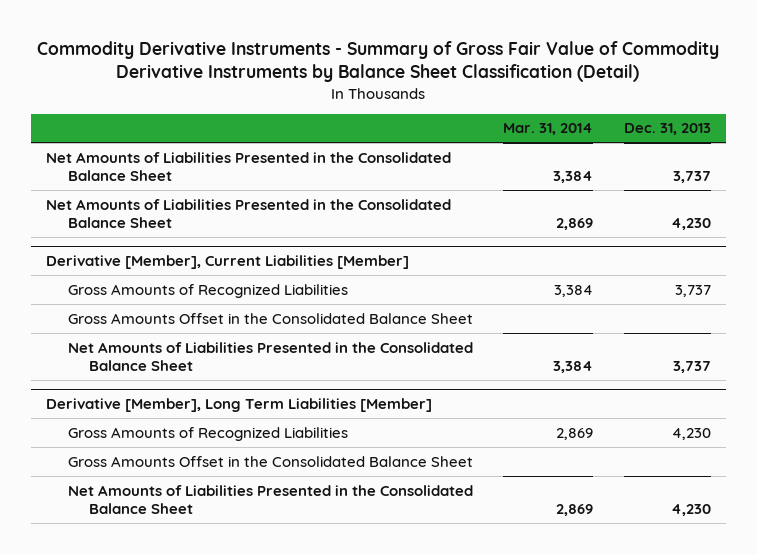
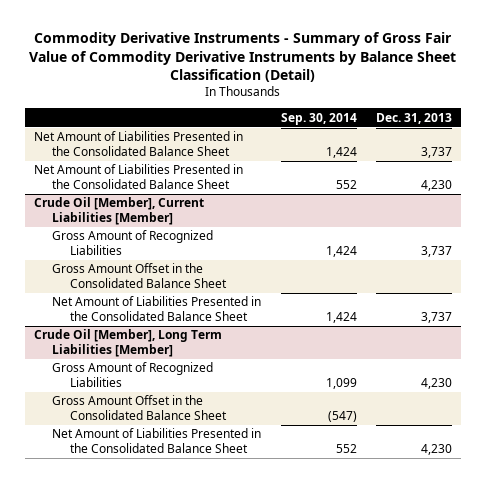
- | Mar. 31, 2014 | Dec. 31, 2013
+ | Sep. 30, 2014 | Dec. 31, 2013
- Net Amounts of Liabilities Presented in the Consolidated Balance Sheet | 3,384 | 3,737
- Net Amounts of Liabilities Presented in the Consolidated Balance Sheet | 2,869 | 4,230
- Derivative [Member], Current Liabilities [Member]
- Gross Amounts of Recognized Liabilities | 3,384 | 3,737
- Gross Amounts Offset in the Consolidated Balance Sheet
- Net Amounts of Liabilities Presented in the Consolidated Balance Sheet | 3,384 | 3,737
- Derivative [Member], Long Term Liabilities [Member]
- Gross Amounts of Recognized Liabilities | 2,869 | 4,230
- Gross Amounts Offset in the Consolidated Balance Sheet
- Net Amounts of Liabilities Presented in the Consolidated Balance Sheet | 2,869 | 4,230
+ Net Amount of Liabilities Presented in the Consolidated Balance Sheet | 1,424 | 3,737
+ Net Amount of Liabilities Presented in the Consolidated Balance Sheet | 552 | 4,230
+ Crude Oil [Member], Current Liabilities [Member]
+ Gross Amount of Recognized Liabilities | 1,424 | 3,737
+ Gross Amount Offset in the Consolidated Balance Sheet
+ Net Amount of Liabilities Presented in the Consolidated Balance Sheet | 1,424 | 3,737
+ Crude Oil [Member], Long Term Liabilities [Member]
+ Gross Amount of Recognized Liabilities | 1,099 | 4,230
+ Gross Amount Offset in the Consolidated Balance Sheet | (547) |
+ Net Amount of Liabilities Presented in the Consolidated Balance Sheet | 552 | 4,230

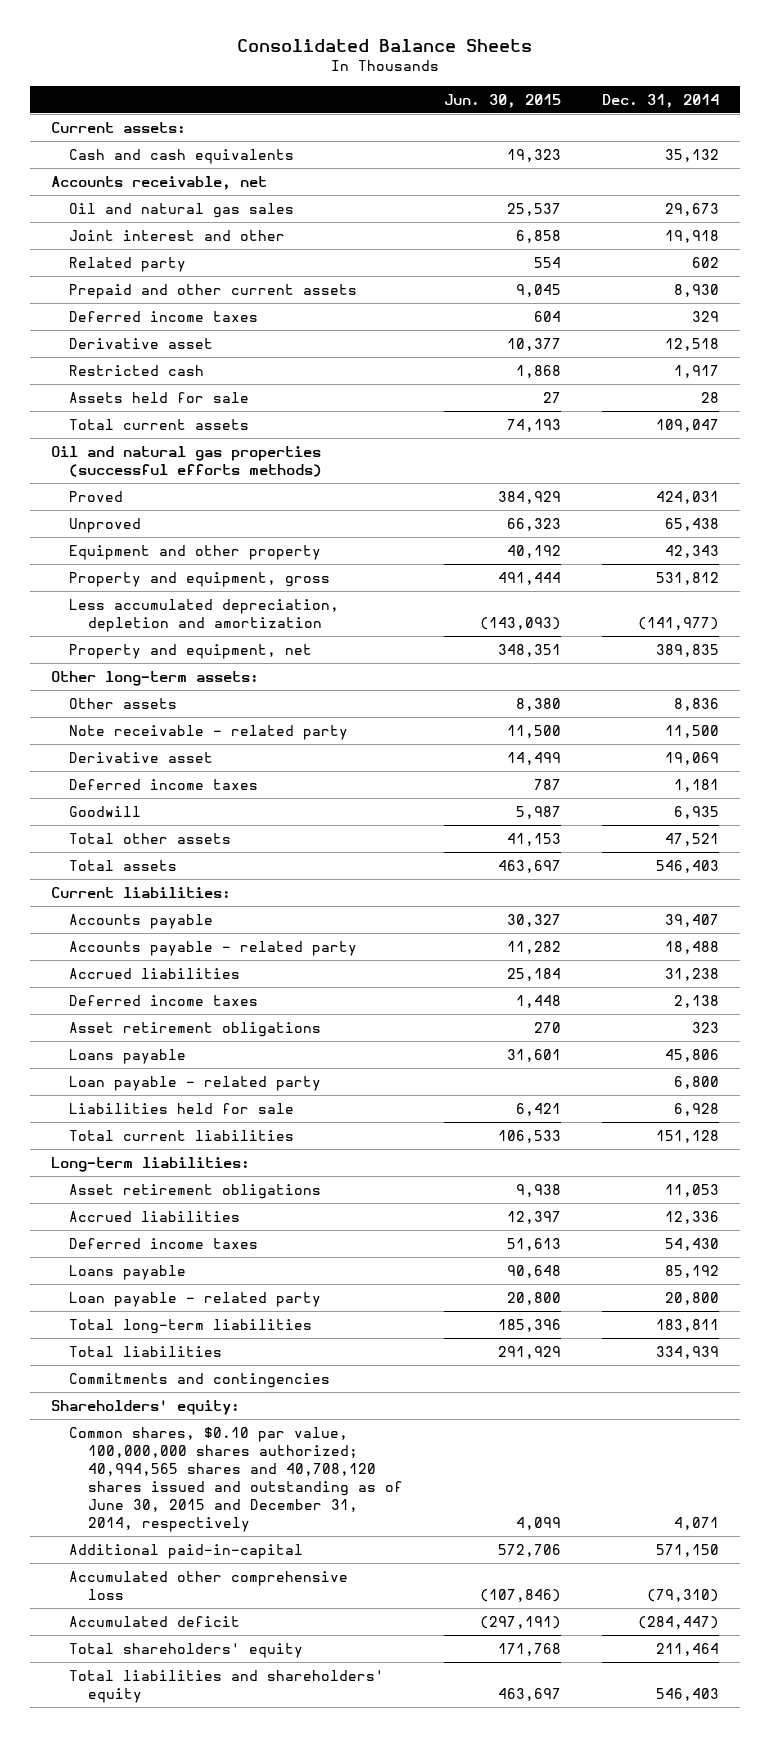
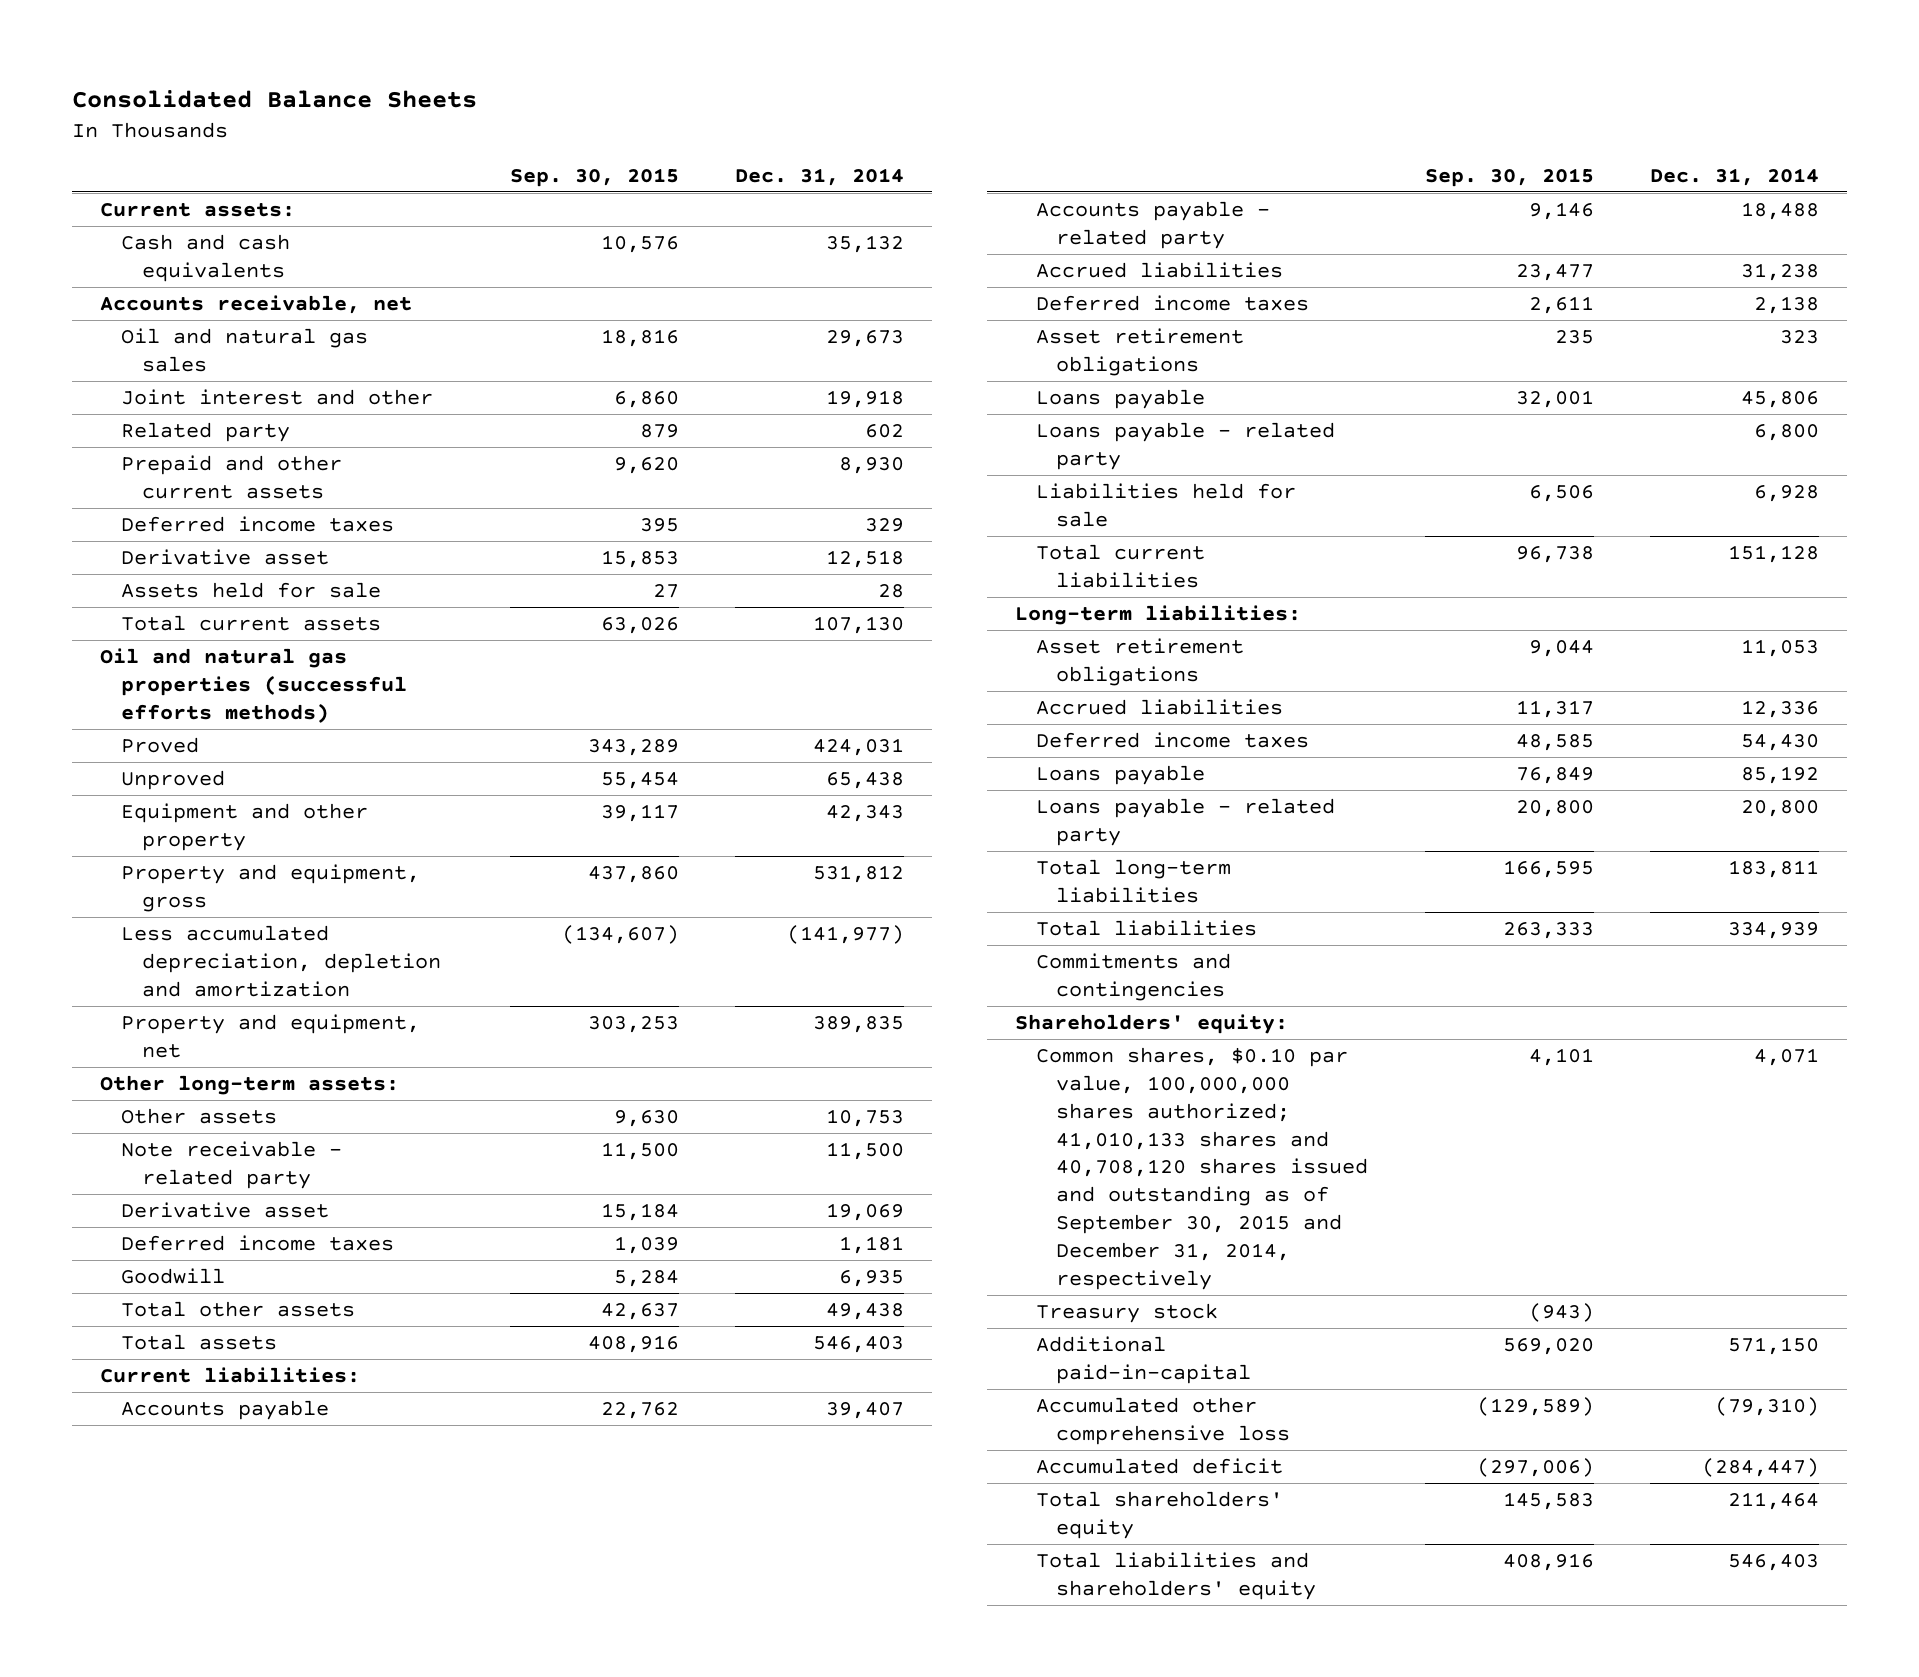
- | Jun. 30, 2015 | Dec. 31, 2014
+ | Sep. 30, 2015 | Dec. 31, 2014
- Restricted cash | 1,868 | 1,917
- Total current assets | 74,193 | 109,047
+ Total current assets | 63,026 | 107,130
- Other assets | 8,380 | 8,836
+ Other assets | 9,630 | 10,753
- Total other assets | 41,153 | 47,521
+ Total other assets | 42,637 | 49,438
- Loan payable - related party | | 6,800
+ Loans payable - related party | | 6,800
- Loan payable - related party | 20,800 | 20,800
+ Loans payable - related party | 20,800 | 20,800
- Common shares, $0.10 par value, 100,000,000 shares authorized; 40,994,565 shares and 40,708,120 shares issued and outstanding as of June 30, 2015 and December 31, 2014, respectively | 4,099 | 4,071
+ Common shares, $0.10 par value, 100,000,000 shares authorized; 41,010,133 shares and 40,708,120 shares issued and outstanding as of September 30, 2015 and December 31, 2014, respectively | 4,101 | 4,071
+ Treasury stock | (943) |

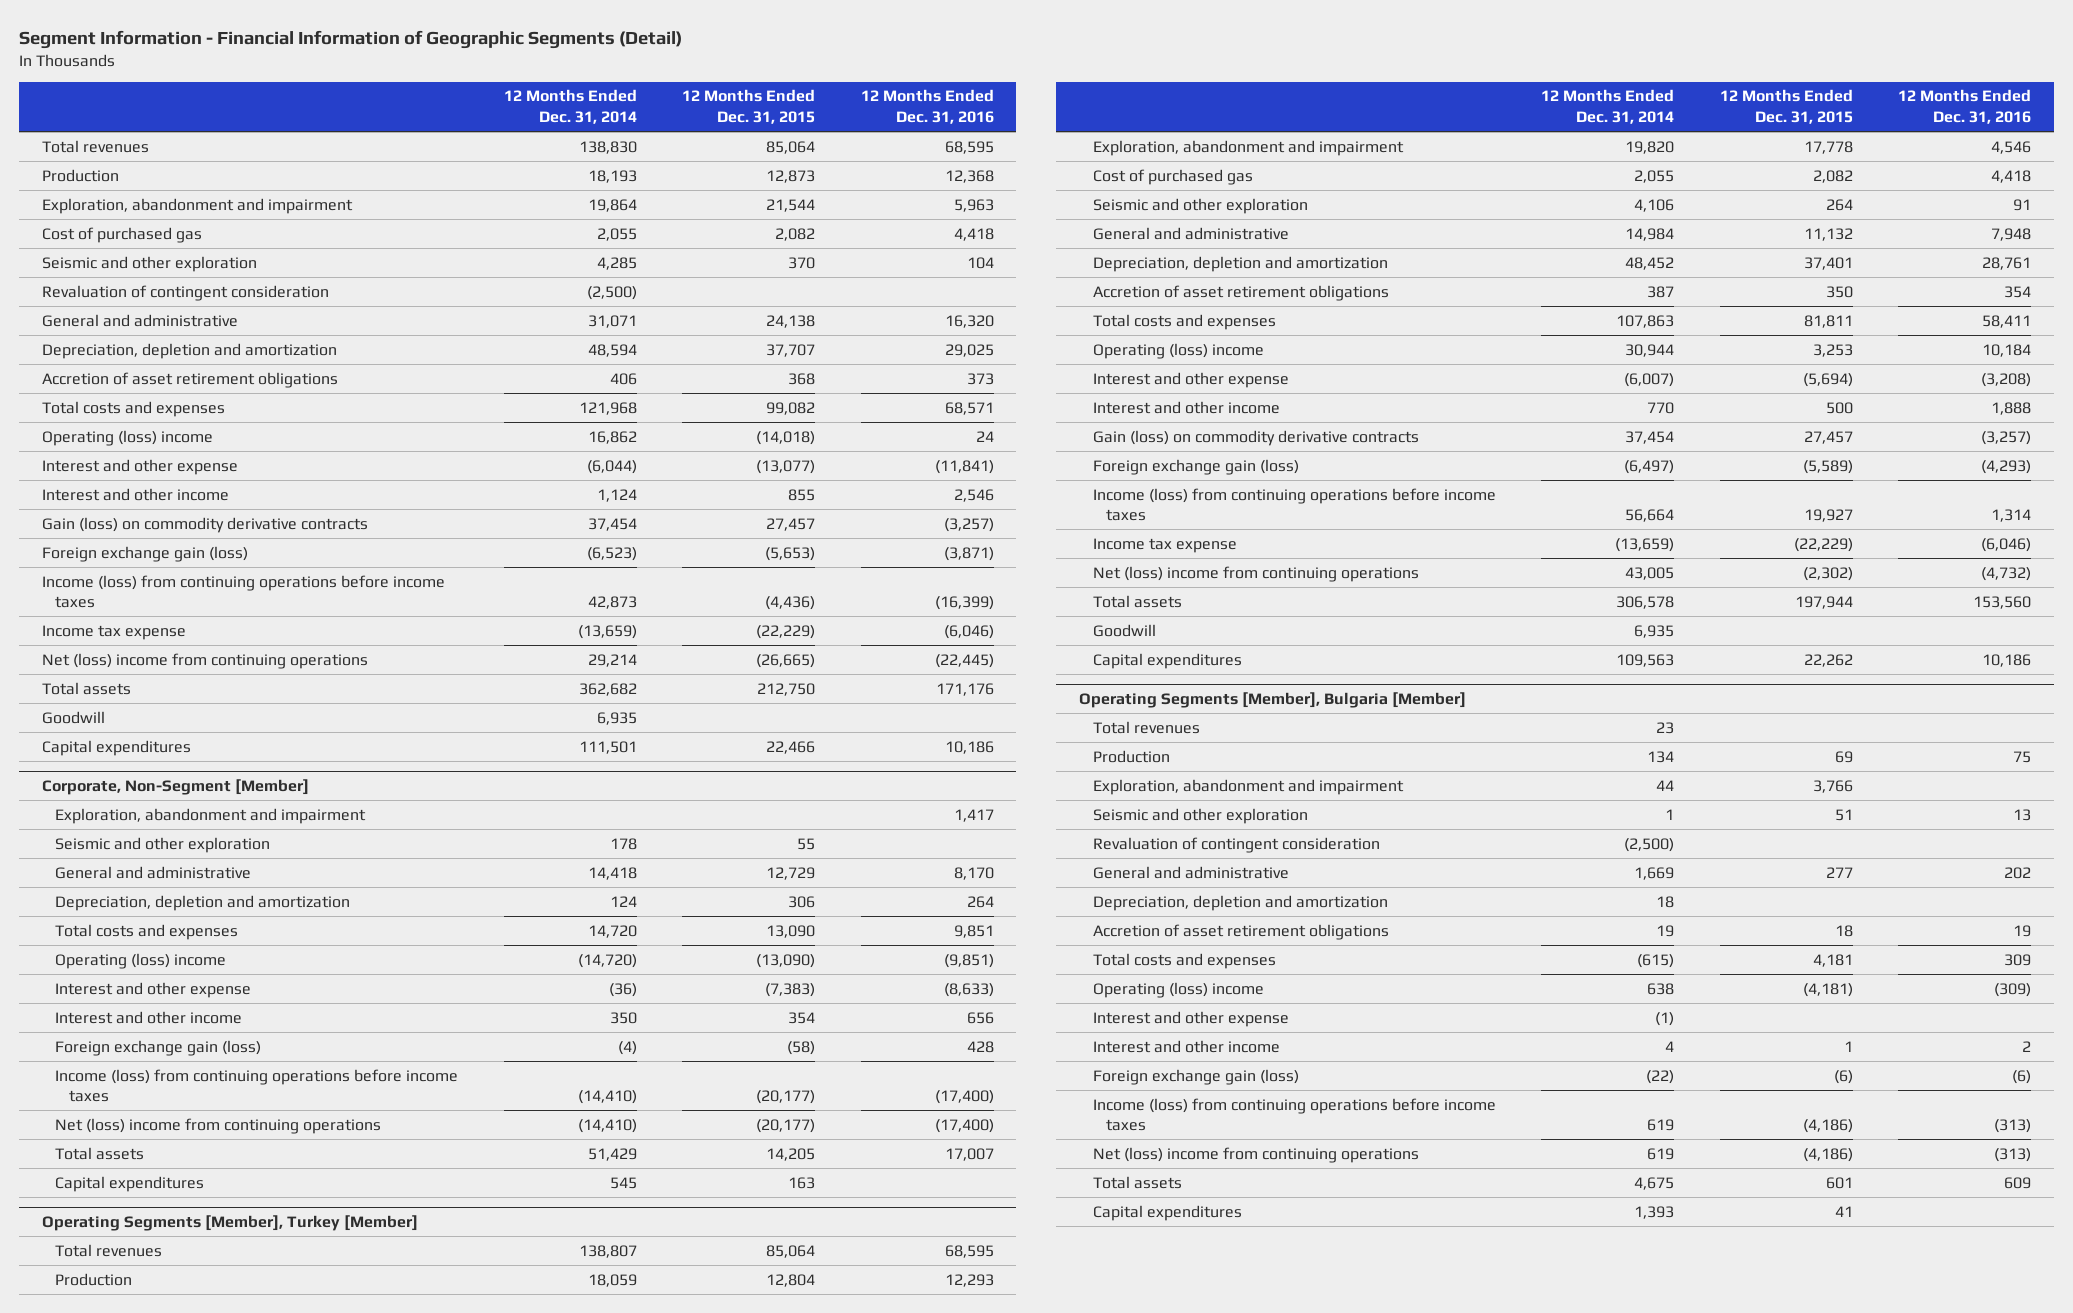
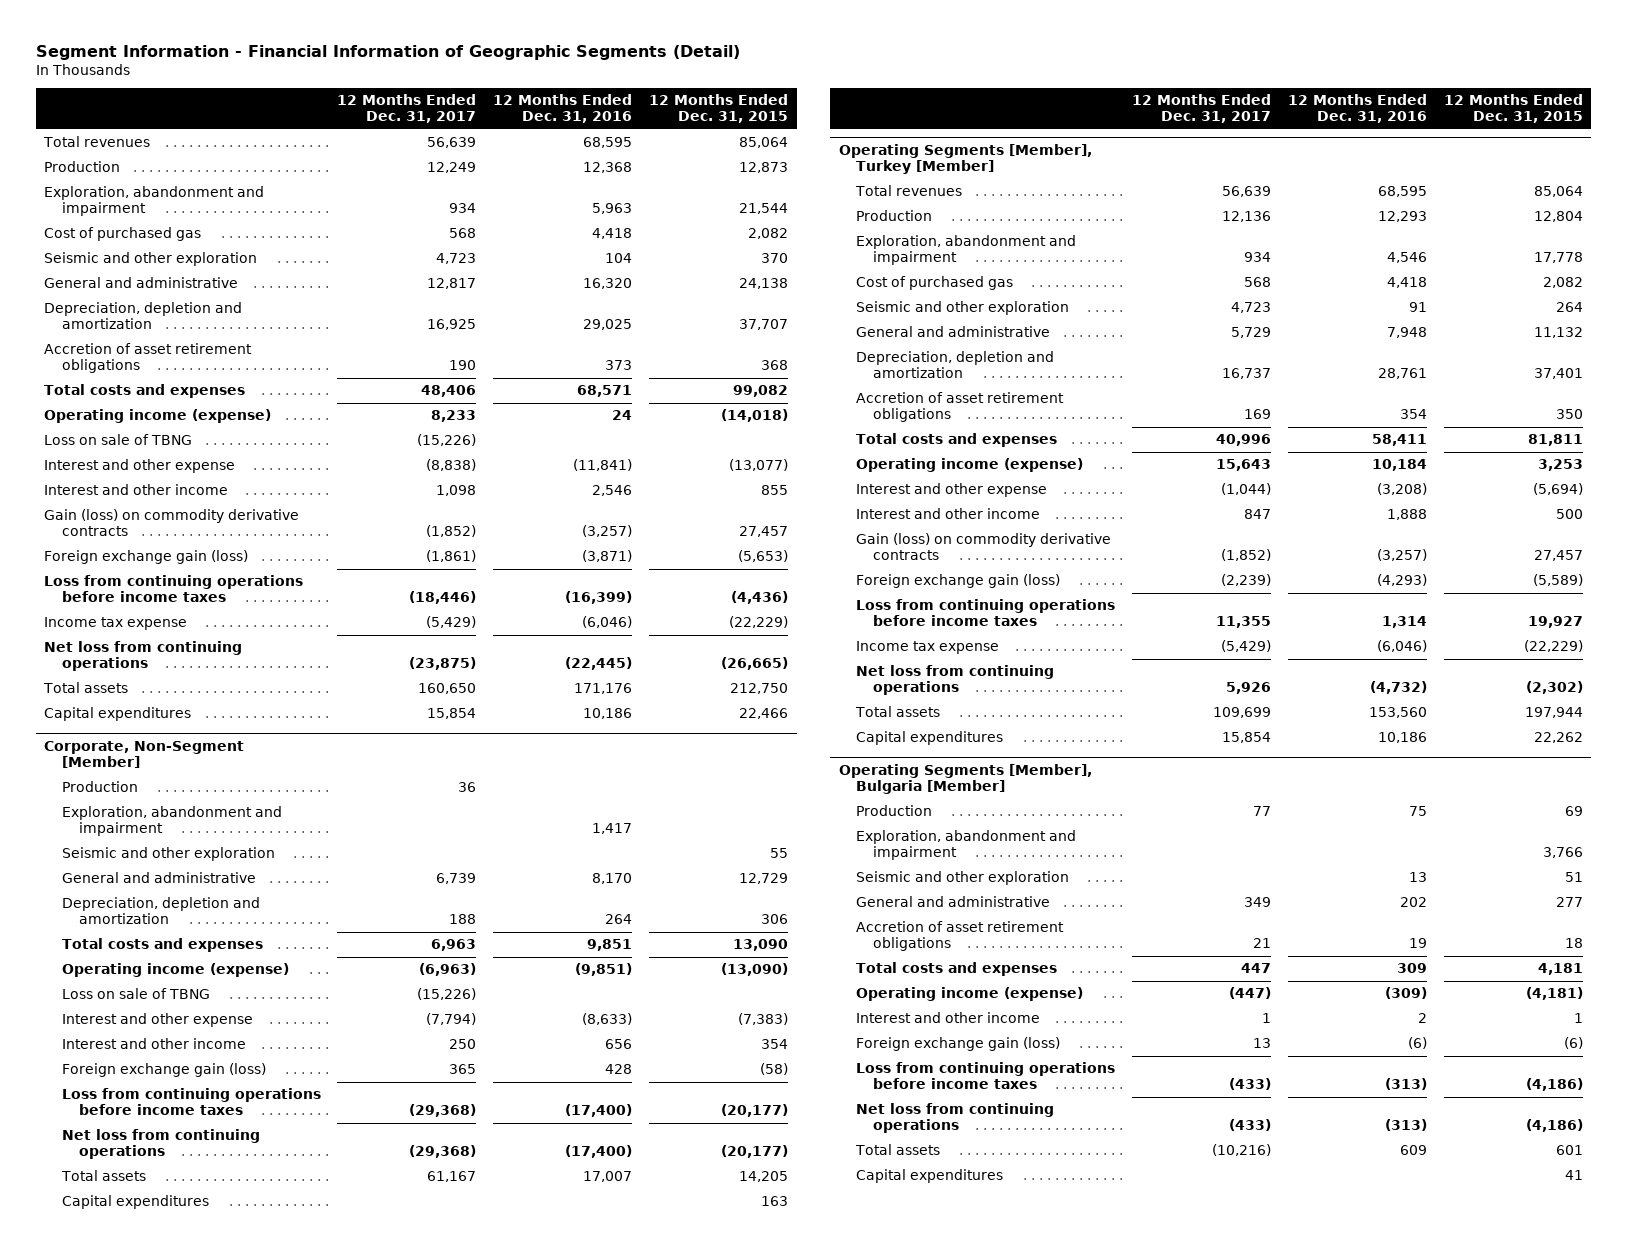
- | 12 Months Ended Dec. 31, 2014 | 12 Months Ended Dec. 31, 2015 | 12 Months Ended Dec. 31, 2016
+ | 12 Months Ended Dec. 31, 2017 | 12 Months Ended Dec. 31, 2016 | 12 Months Ended Dec. 31, 2015
- Revaluation of contingent consideration | (2,500) | |
- Operating (loss) income | 16,862 | (14,018) | 24
+ Operating income (expense) | 8,233 | 24 | (14,018)
+ Loss on sale of TBNG | (15,226) | |
- Income (loss) from continuing operations before income taxes | 42,873 | (4,436) | (16,399)
+ Loss from continuing operations before income taxes | (18,446) | (16,399) | (4,436)
- Net (loss) income from continuing operations | 29,214 | (26,665) | (22,445)
+ Net loss from continuing operations | (23,875) | (22,445) | (26,665)
- Goodwill | 6,935 | |
@ Corporate, Non-Segment [Member]
+ Production | 36 | |
- Operating (loss) income | (14,720) | (13,090) | (9,851)
+ Operating income (expense) | (6,963) | (9,851) | (13,090)
+ Loss on sale of TBNG | (15,226) | |
- Income (loss) from continuing operations before income taxes | (14,410) | (20,177) | (17,400)
- Net (loss) income from continuing operations | (14,410) | (20,177) | (17,400)
+ Loss from continuing operations before income taxes | (29,368) | (17,400) | (20,177)
+ Net loss from continuing operations | (29,368) | (17,400) | (20,177)
@ Operating Segments [Member], Turkey [Member]
- Operating (loss) income | 30,944 | 3,253 | 10,184
+ Operating income (expense) | 15,643 | 10,184 | 3,253
- Income (loss) from continuing operations before income taxes | 56,664 | 19,927 | 1,314
+ Loss from continuing operations before income taxes | 11,355 | 1,314 | 19,927
- Net (loss) income from continuing operations | 43,005 | (2,302) | (4,732)
+ Net loss from continuing operations | 5,926 | (4,732) | (2,302)
- Goodwill | 6,935 | |
@ Operating Segments [Member], Bulgaria [Member]
- Total revenues | 23 | |
- Revaluation of contingent consideration | (2,500) | |
- Depreciation, depletion and amortization | 18 | |
- Operating (loss) income | 638 | (4,181) | (309)
- Interest and other expense | (1) | |
+ Operating income (expense) | (447) | (309) | (4,181)
- Income (loss) from continuing operations before income taxes | 619 | (4,186) | (313)
- Net (loss) income from continuing operations | 619 | (4,186) | (313)
+ Loss from continuing operations before income taxes | (433) | (313) | (4,186)
+ Net loss from continuing operations | (433) | (313) | (4,186)

